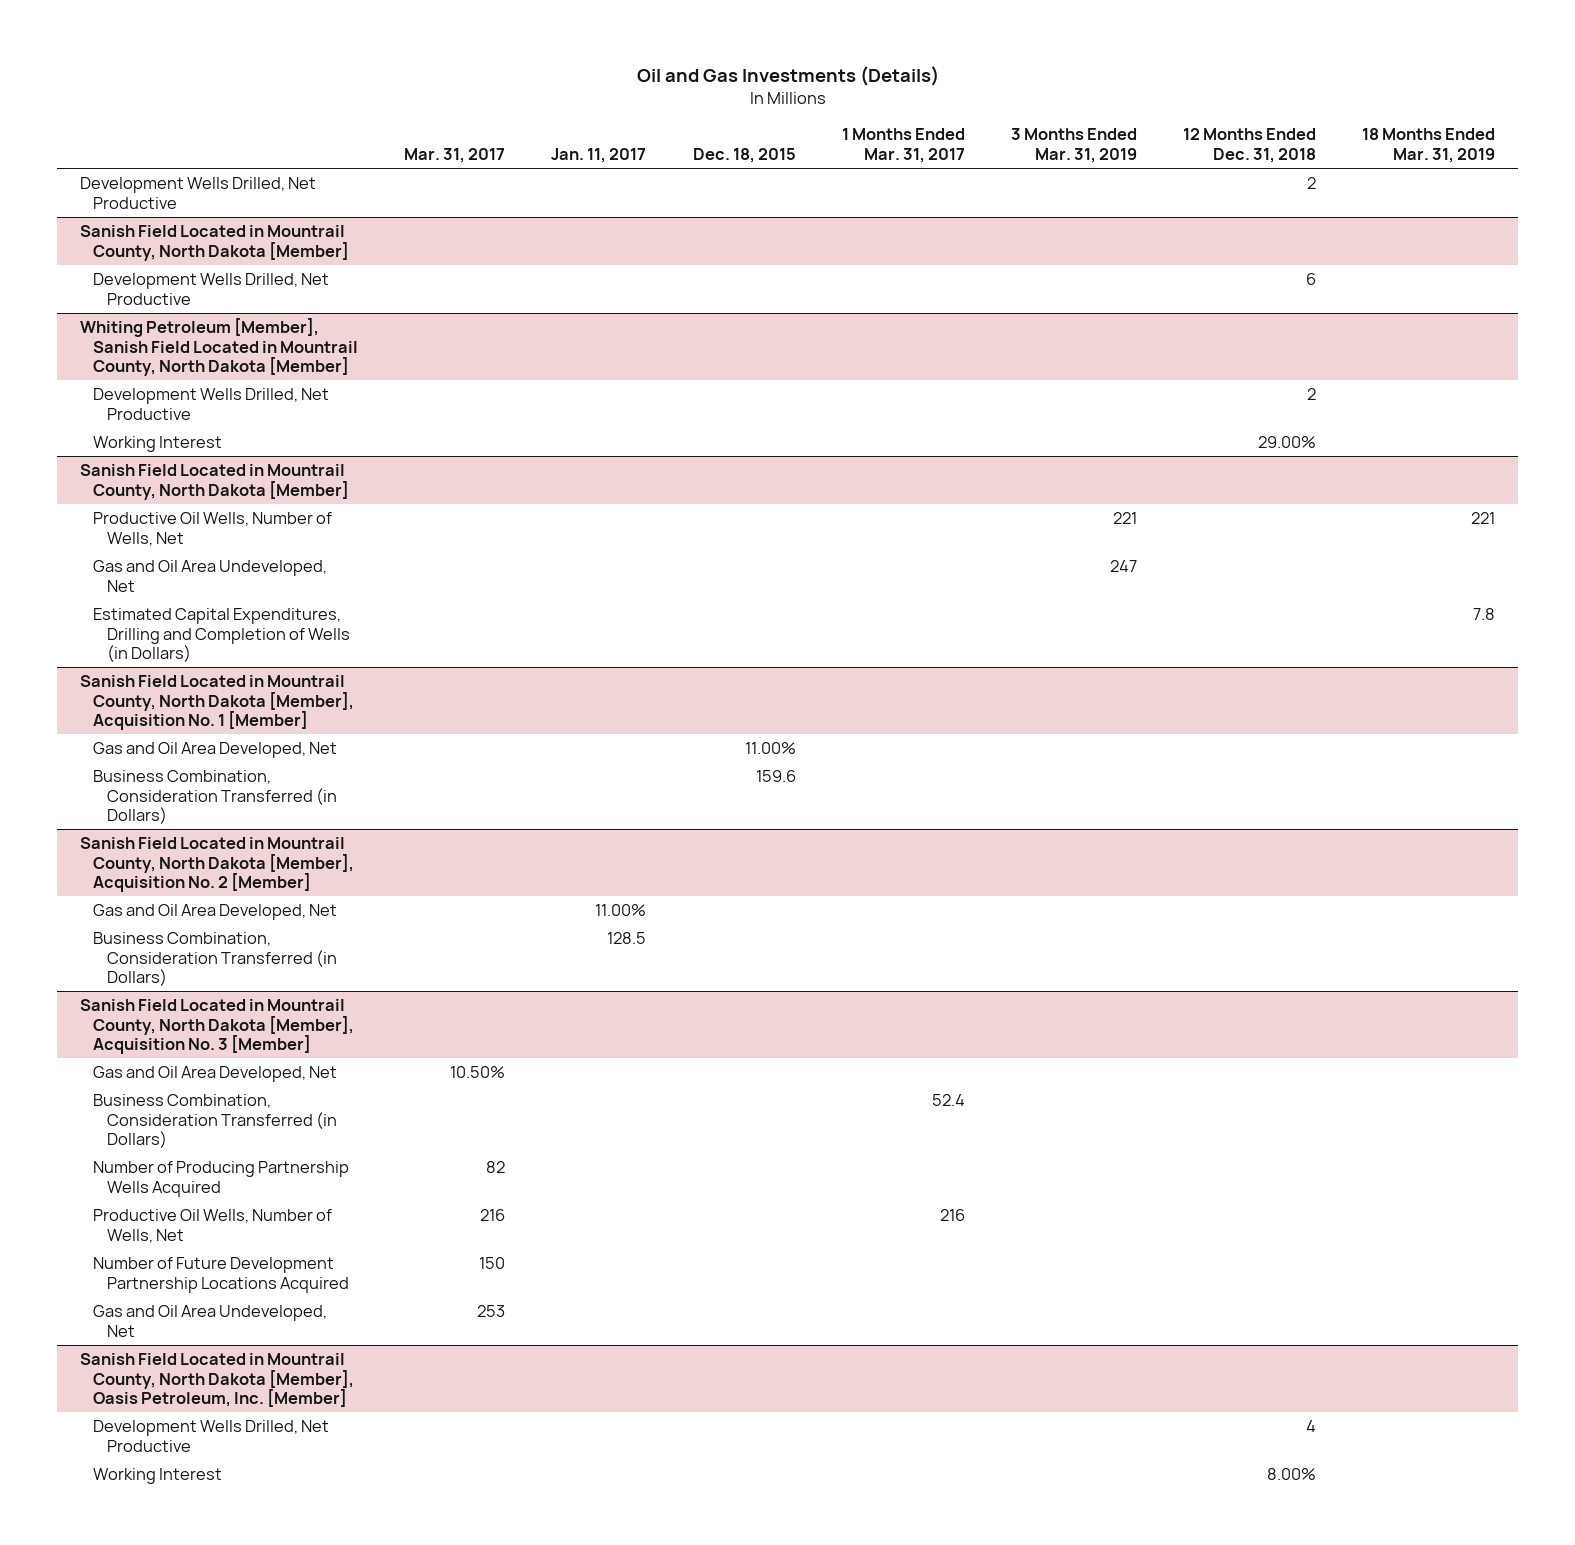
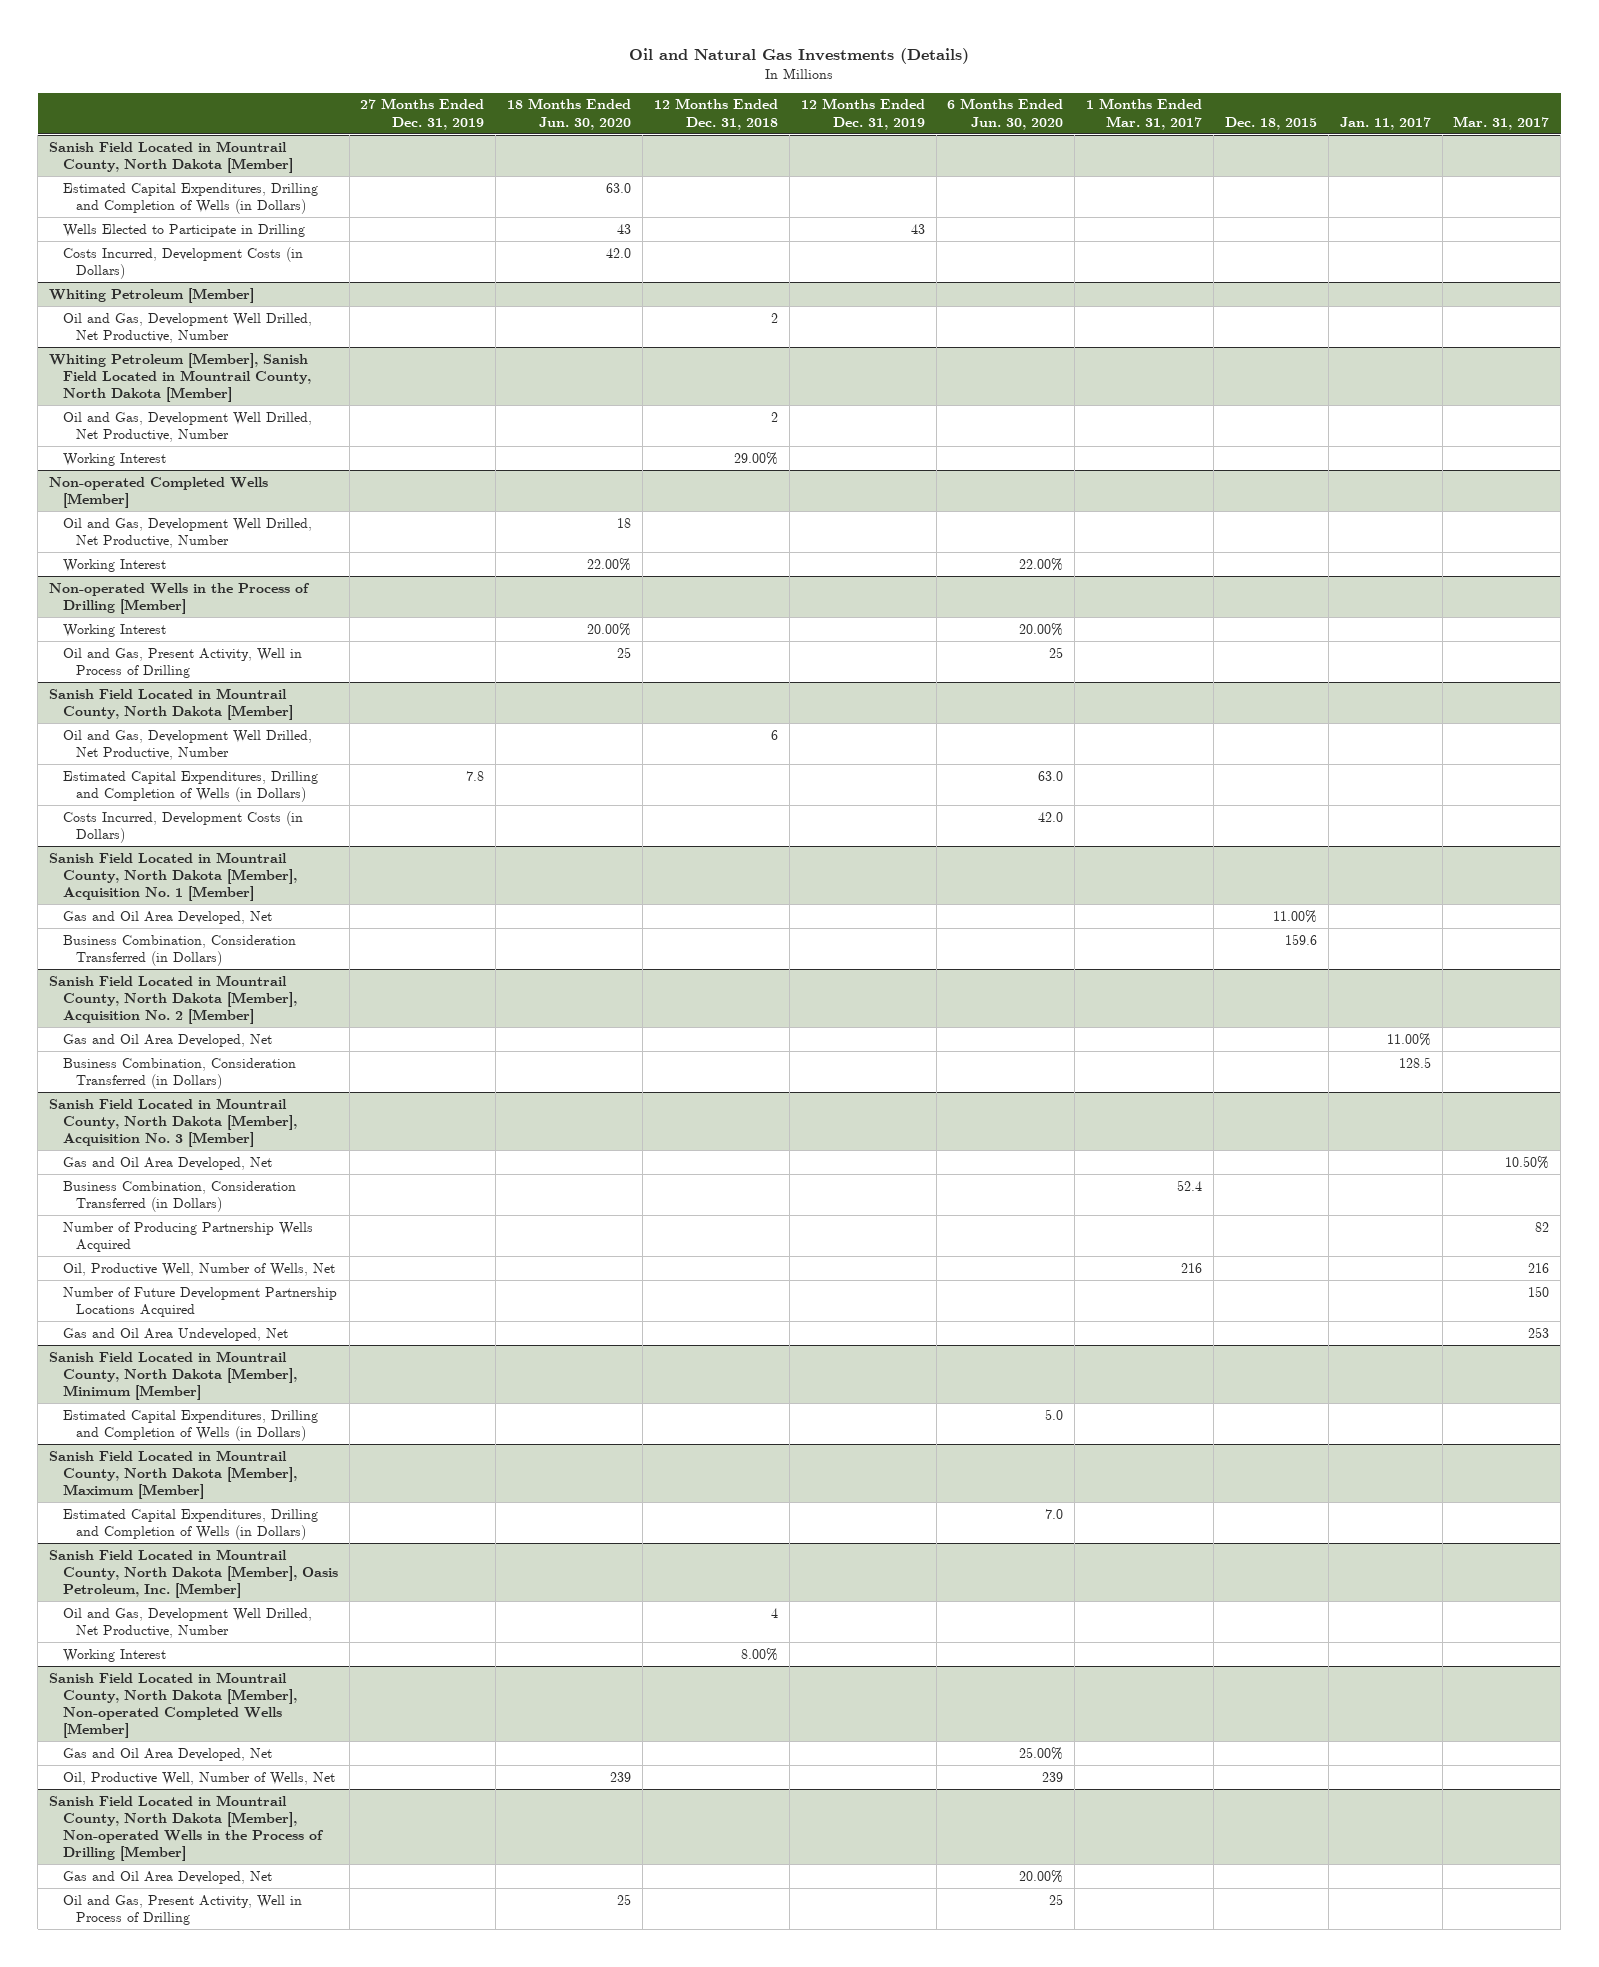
- Oil and Gas Investments (Details)
+ Oil and Natural Gas Investments (Details)
- | Mar. 31, 2017 | Jan. 11, 2017 | Dec. 18, 2015 | 1 Months Ended Mar. 31, 2017 | 3 Months Ended Mar. 31, 2019 | 12 Months Ended Dec. 31, 2018 | 18 Months Ended Mar. 31, 2019
+ | 27 Months Ended Dec. 31, 2019 | 18 Months Ended Jun. 30, 2020 | 12 Months Ended Dec. 31, 2018 | 12 Months Ended Dec. 31, 2019 | 6 Months Ended Jun. 30, 2020 | 1 Months Ended Mar. 31, 2017 | Dec. 18, 2015 | Jan. 11, 2017 | Mar. 31, 2017
- Development Wells Drilled, Net Productive | | | | | | 2 |
@ Sanish Field Located in Mountrail County, North Dakota [Member]
- Development Wells Drilled, Net Productive | | | | | | 6 |
+ Estimated Capital Expenditures, Drilling and Completion of Wells (in Dollars) | | 63.0 | | | | | | |
+ Wells Elected to Participate in Drilling | | 43 | | 43 | | | | |
+ Costs Incurred, Development Costs (in Dollars) | | 42.0 | | | | | | |
+ Whiting Petroleum [Member]
+ Oil and Gas, Development Well Drilled, Net Productive, Number | | | 2 | | | | | |
@ Whiting Petroleum [Member], Sanish Field Located in Mountrail County, North Dakota [Member]
- Development Wells Drilled, Net Productive | | | | | | 2 |
+ Oil and Gas, Development Well Drilled, Net Productive, Number | | | 2 | | | | | |
+ Non-operated Completed Wells [Member]
+ Oil and Gas, Development Well Drilled, Net Productive, Number | | 18 | | | | | | |
+ Working Interest | | 22.00% | | | 22.00% | | | |
+ Non-operated Wells in the Process of Drilling [Member]
+ Working Interest | | 20.00% | | | 20.00% | | | |
+ Oil and Gas, Present Activity, Well in Process of Drilling | | 25 | | | 25 | | | |
@ Sanish Field Located in Mountrail County, North Dakota [Member]
- Productive Oil Wells, Number of Wells, Net | | | | | 221 | | 221
- Gas and Oil Area Undeveloped, Net | | | | | 247 | |
+ Oil and Gas, Development Well Drilled, Net Productive, Number | | | 6 | | | | | |
+ Costs Incurred, Development Costs (in Dollars) | | | | | 42.0 | | | |
@ Sanish Field Located in Mountrail County, North Dakota [Member], Acquisition No. 3 [Member]
- Productive Oil Wells, Number of Wells, Net | 216 | | | 216 | | |
+ Oil, Productive Well, Number of Wells, Net | | | | | | 216 | | | 216
+ Sanish Field Located in Mountrail County, North Dakota [Member], Minimum [Member]
+ Estimated Capital Expenditures, Drilling and Completion of Wells (in Dollars) | | | | | 5.0 | | | |
+ Sanish Field Located in Mountrail County, North Dakota [Member], Maximum [Member]
+ Estimated Capital Expenditures, Drilling and Completion of Wells (in Dollars) | | | | | 7.0 | | | |
@ Sanish Field Located in Mountrail County, North Dakota [Member], Oasis Petroleum, Inc. [Member]
- Development Wells Drilled, Net Productive | | | | | | 4 |
+ Oil and Gas, Development Well Drilled, Net Productive, Number | | | 4 | | | | | |
+ Sanish Field Located in Mountrail County, North Dakota [Member], Non-operated Completed Wells [Member]
+ Gas and Oil Area Developed, Net | | | | | 25.00% | | | |
+ Oil, Productive Well, Number of Wells, Net | | 239 | | | 239 | | | |
+ Sanish Field Located in Mountrail County, North Dakota [Member], Non-operated Wells in the Process of Drilling [Member]
+ Gas and Oil Area Developed, Net | | | | | 20.00% | | | |
+ Oil and Gas, Present Activity, Well in Process of Drilling | | 25 | | | 25 | | | |

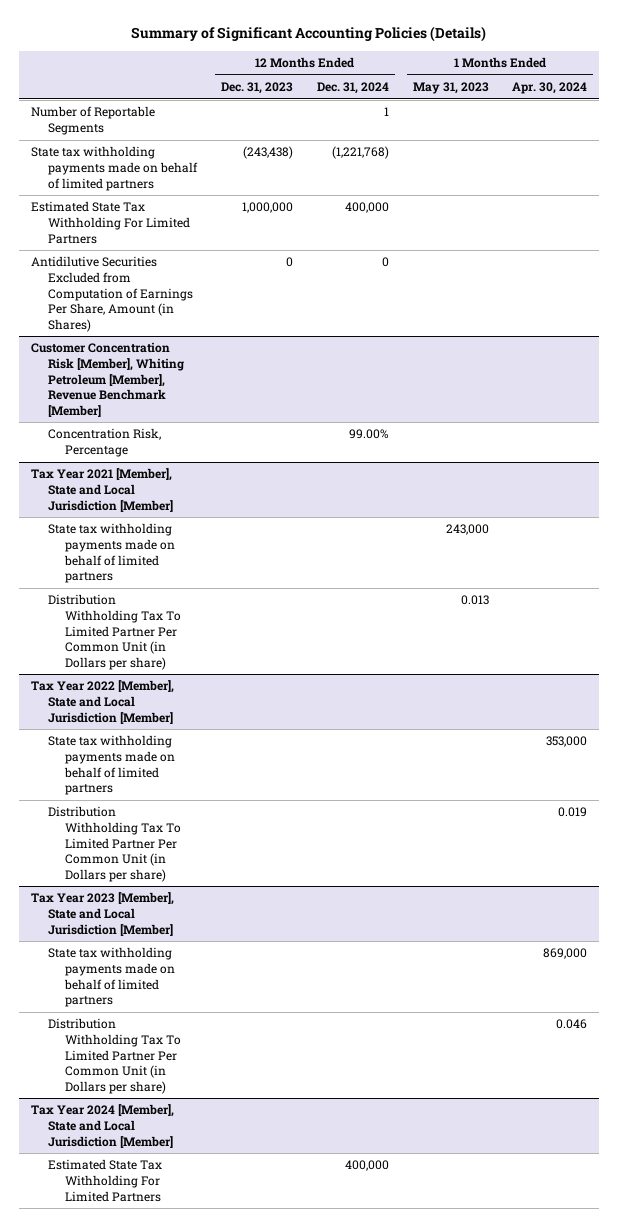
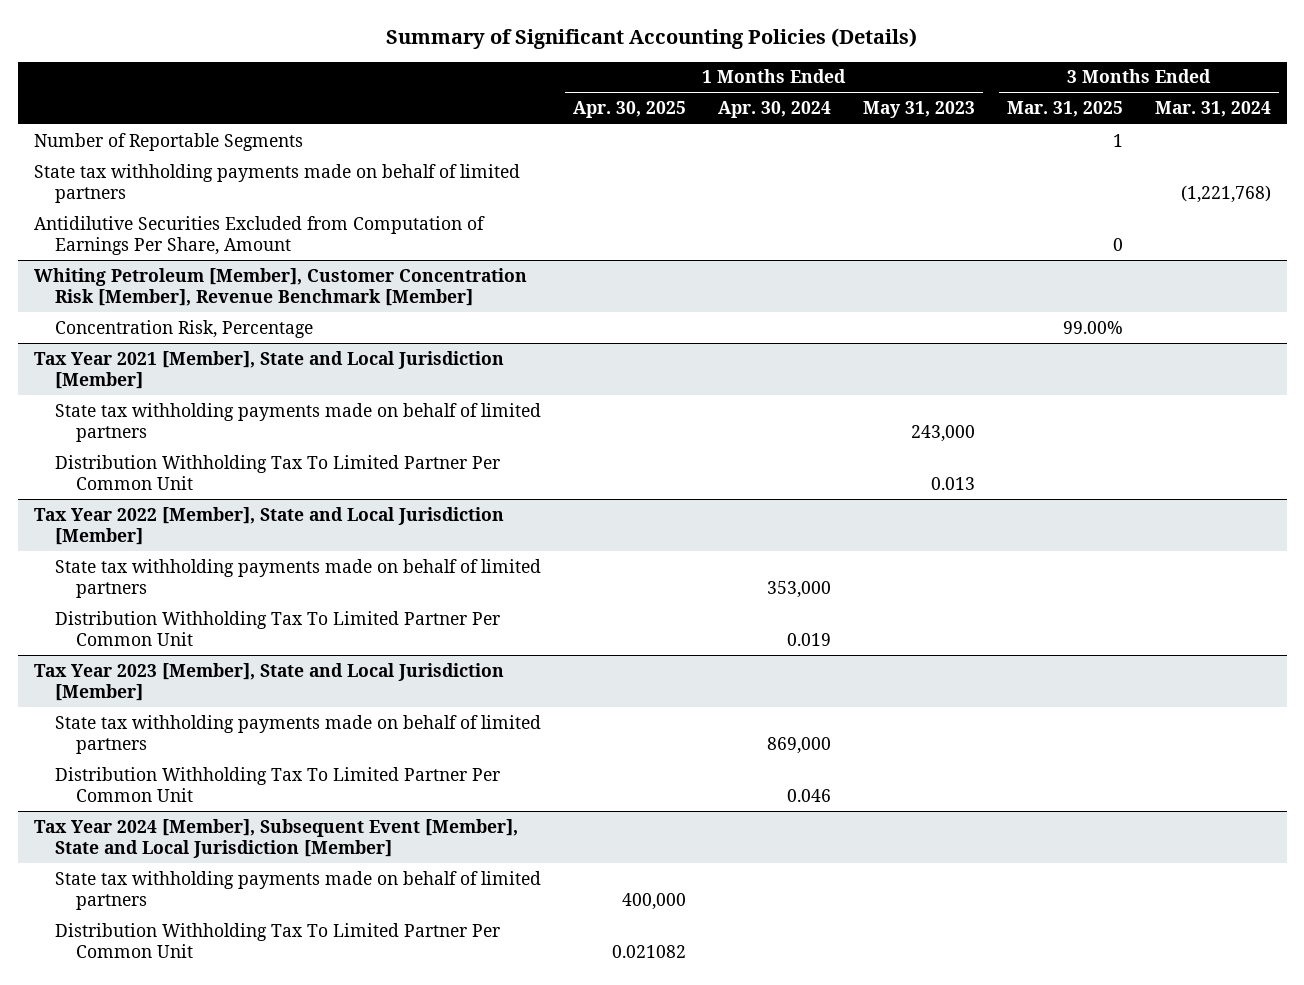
- | 12 Months Ended Dec. 31, 2023 | 12 Months Ended Dec. 31, 2024 | 1 Months Ended May 31, 2023 | 1 Months Ended Apr. 30, 2024
+ | 1 Months Ended Apr. 30, 2025 | 1 Months Ended Apr. 30, 2024 | 1 Months Ended May 31, 2023 | 3 Months Ended Mar. 31, 2025 | 3 Months Ended Mar. 31, 2024
- Estimated State Tax Withholding For Limited Partners | 1,000,000 | 400,000 | |
- Antidilutive Securities Excluded from Computation of Earnings Per Share, Amount (in Shares) | 0 | 0 | |
- Customer Concentration Risk [Member], Whiting Petroleum [Member], Revenue Benchmark [Member]
+ Antidilutive Securities Excluded from Computation of Earnings Per Share, Amount | | | | 0 |
+ Whiting Petroleum [Member], Customer Concentration Risk [Member], Revenue Benchmark [Member]
@ Tax Year 2021 [Member], State and Local Jurisdiction [Member]
- Distribution Withholding Tax To Limited Partner Per Common Unit (in Dollars per share) | | | 0.013 |
+ Distribution Withholding Tax To Limited Partner Per Common Unit | | | 0.013 | |
@ Tax Year 2022 [Member], State and Local Jurisdiction [Member]
- Distribution Withholding Tax To Limited Partner Per Common Unit (in Dollars per share) | | | | 0.019
+ Distribution Withholding Tax To Limited Partner Per Common Unit | | 0.019 | | |
@ Tax Year 2023 [Member], State and Local Jurisdiction [Member]
- Distribution Withholding Tax To Limited Partner Per Common Unit (in Dollars per share) | | | | 0.046
- Tax Year 2024 [Member], State and Local Jurisdiction [Member]
- Estimated State Tax Withholding For Limited Partners | | 400,000 | |
@ Tax Year 2023 [Member], State and Local Jurisdiction [Member]
+ Distribution Withholding Tax To Limited Partner Per Common Unit | | 0.046 | | |
+ Tax Year 2024 [Member], Subsequent Event [Member], State and Local Jurisdiction [Member]
+ State tax withholding payments made on behalf of limited partners | 400,000 | | | |
+ Distribution Withholding Tax To Limited Partner Per Common Unit | 0.021082 | | | |

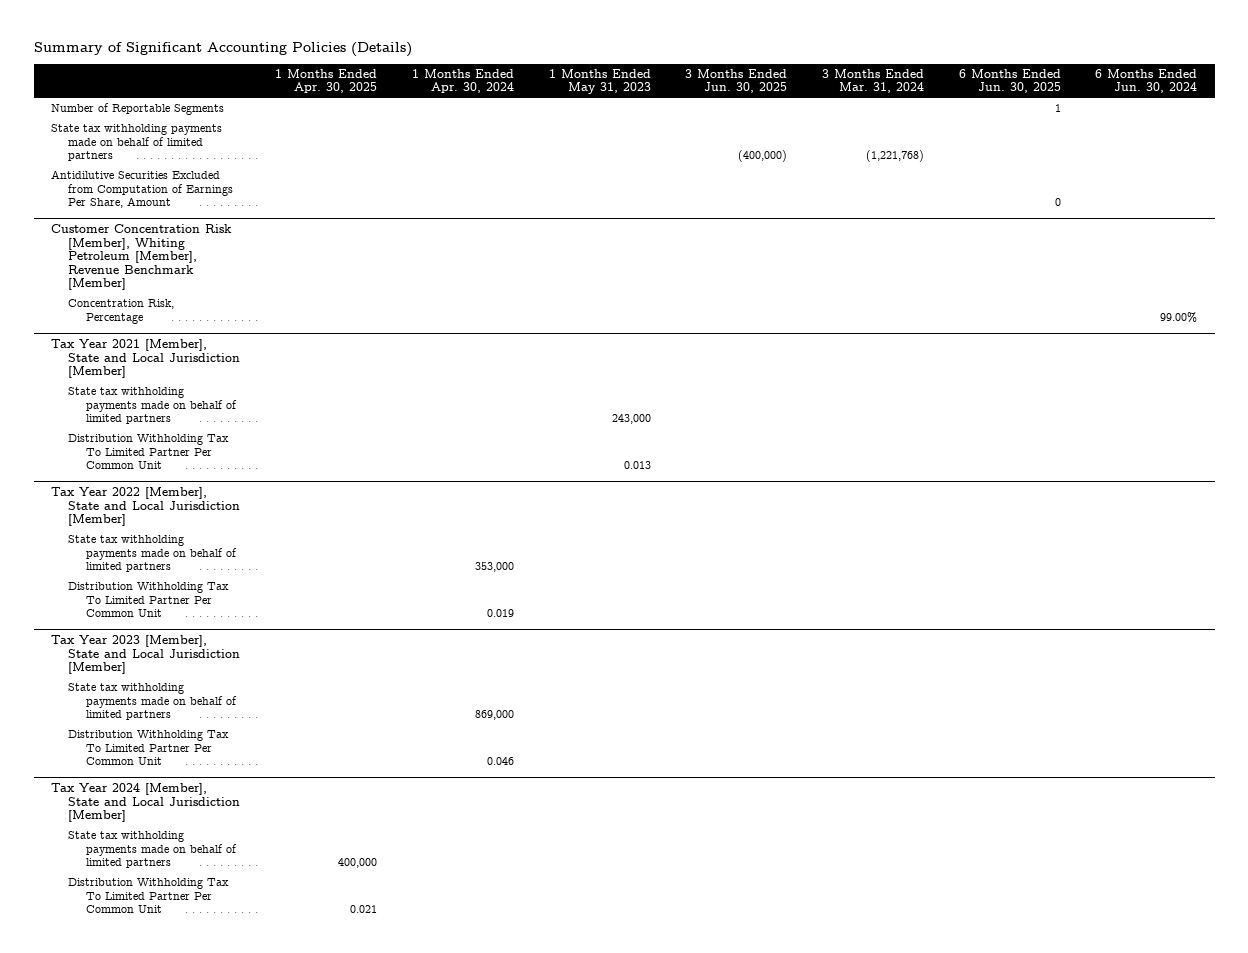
- | 1 Months Ended Apr. 30, 2025 | 1 Months Ended Apr. 30, 2024 | 1 Months Ended May 31, 2023 | 3 Months Ended Mar. 31, 2025 | 3 Months Ended Mar. 31, 2024
+ | 1 Months Ended Apr. 30, 2025 | 1 Months Ended Apr. 30, 2024 | 1 Months Ended May 31, 2023 | 3 Months Ended Jun. 30, 2025 | 3 Months Ended Mar. 31, 2024 | 6 Months Ended Jun. 30, 2025 | 6 Months Ended Jun. 30, 2024
- Whiting Petroleum [Member], Customer Concentration Risk [Member], Revenue Benchmark [Member]
+ Customer Concentration Risk [Member], Whiting Petroleum [Member], Revenue Benchmark [Member]
- Tax Year 2024 [Member], Subsequent Event [Member], State and Local Jurisdiction [Member]
+ Tax Year 2024 [Member], State and Local Jurisdiction [Member]
- Distribution Withholding Tax To Limited Partner Per Common Unit | 0.021082 | | | |
+ Distribution Withholding Tax To Limited Partner Per Common Unit | 0.021 | | | | | |

